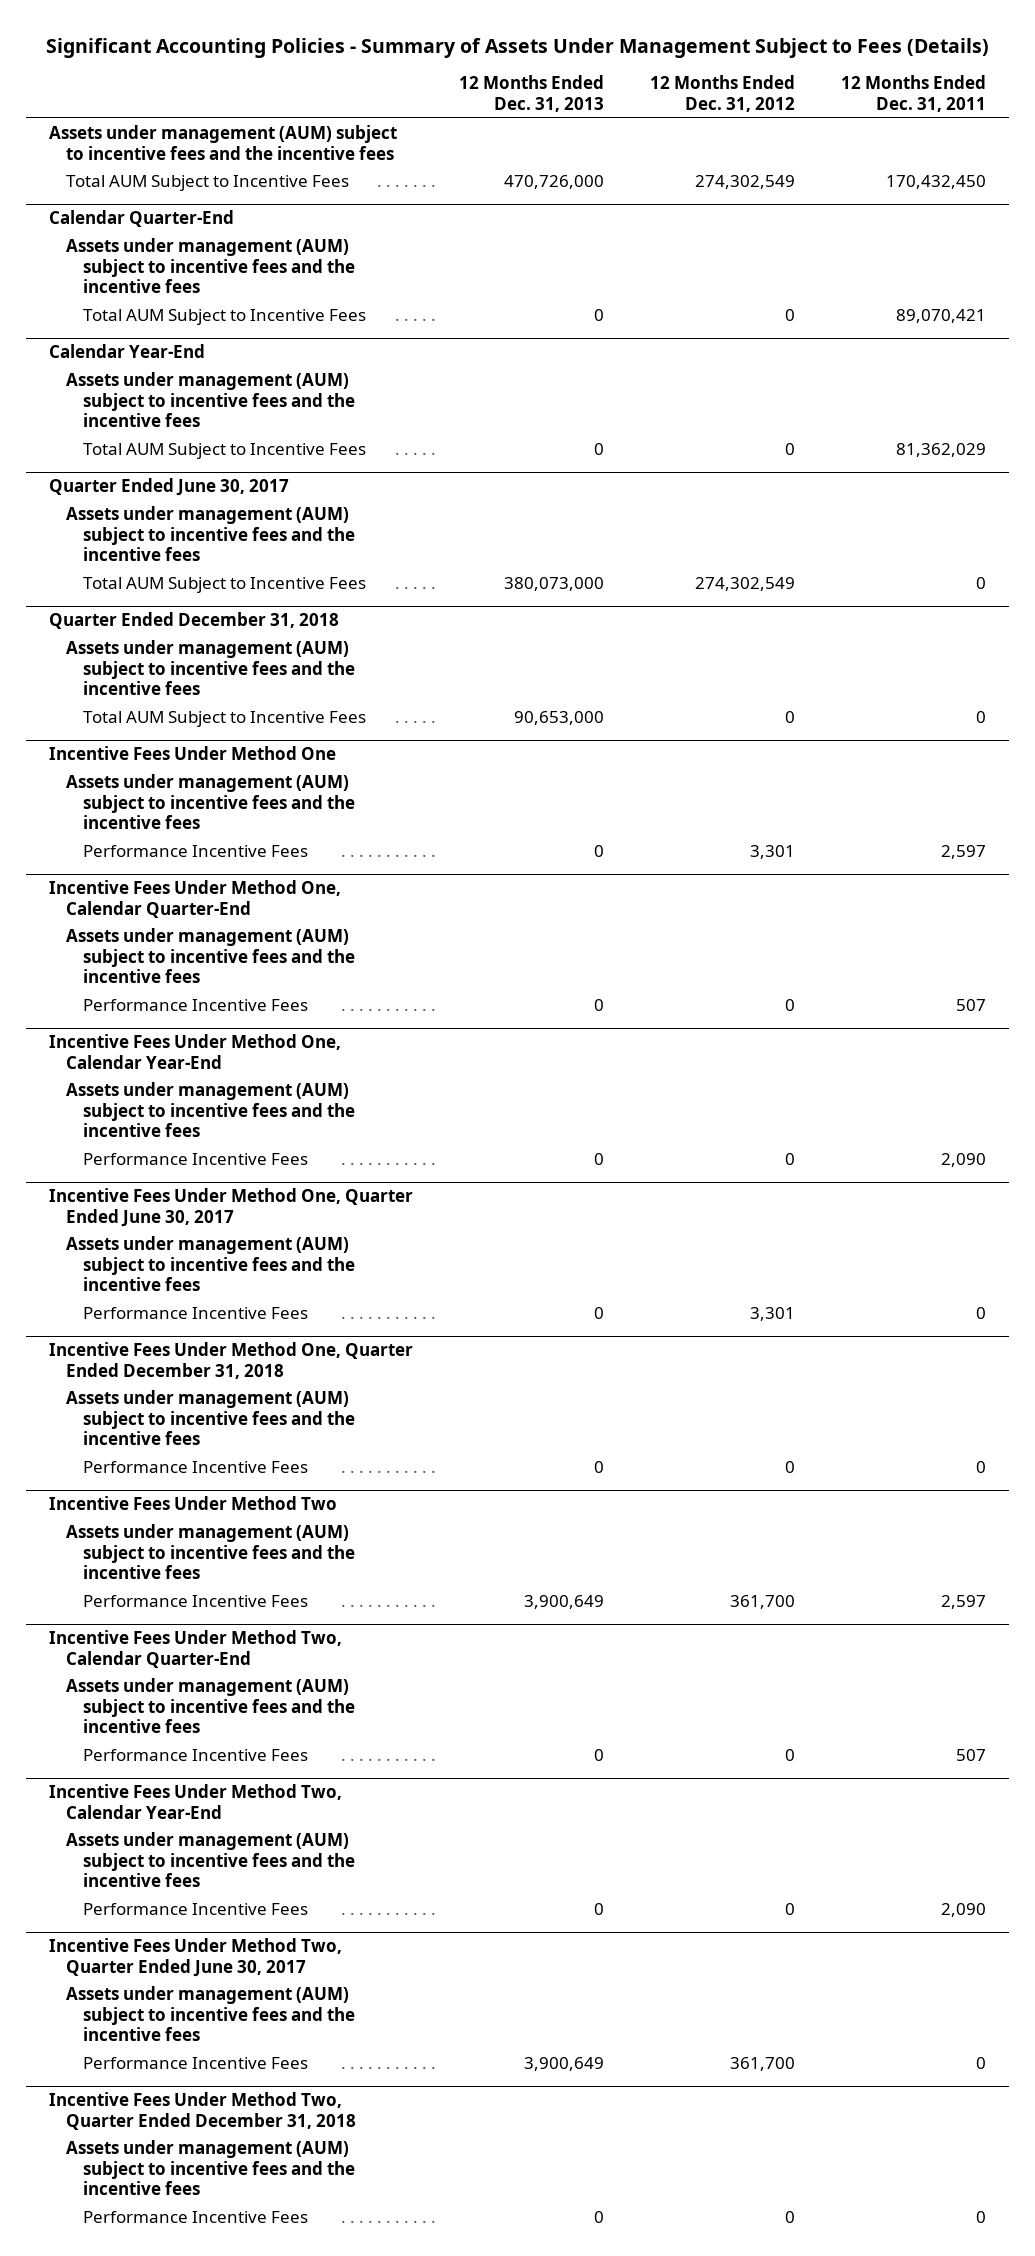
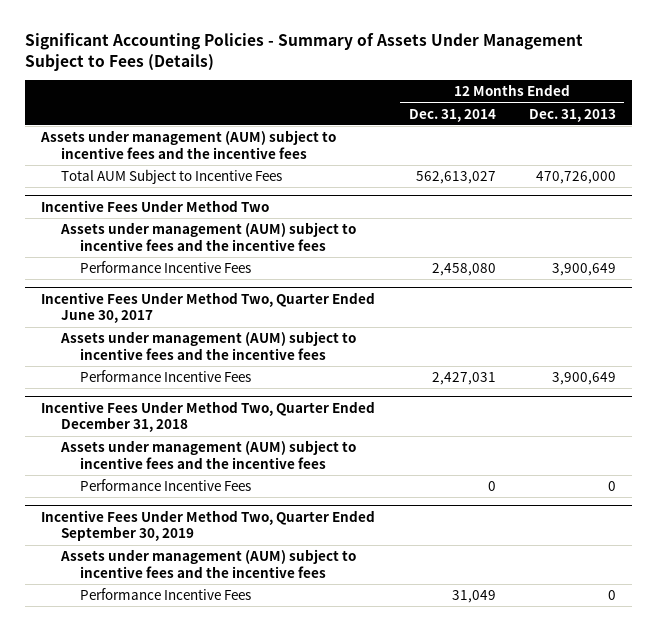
- | 12 Months Ended Dec. 31, 2013 | 12 Months Ended Dec. 31, 2012 | 12 Months Ended Dec. 31, 2011
+ | 12 Months Ended Dec. 31, 2014 | 12 Months Ended Dec. 31, 2013
- Calendar Quarter-End
- Assets under management (AUM) subject to incentive fees and the incentive fees
- Total AUM Subject to Incentive Fees | 0 | 0 | 89,070,421
- Calendar Year-End
- Assets under management (AUM) subject to incentive fees and the incentive fees
- Total AUM Subject to Incentive Fees | 0 | 0 | 81,362,029
- Quarter Ended June 30, 2017
- Assets under management (AUM) subject to incentive fees and the incentive fees
- Total AUM Subject to Incentive Fees | 380,073,000 | 274,302,549 | 0
- Quarter Ended December 31, 2018
- Assets under management (AUM) subject to incentive fees and the incentive fees
- Total AUM Subject to Incentive Fees | 90,653,000 | 0 | 0
- Incentive Fees Under Method One
- Assets under management (AUM) subject to incentive fees and the incentive fees
- Performance Incentive Fees | 0 | 3,301 | 2,597
- Incentive Fees Under Method One, Calendar Quarter-End
- Assets under management (AUM) subject to incentive fees and the incentive fees
- Performance Incentive Fees | 0 | 0 | 507
- Incentive Fees Under Method One, Calendar Year-End
- Assets under management (AUM) subject to incentive fees and the incentive fees
- Performance Incentive Fees | 0 | 0 | 2,090
- Incentive Fees Under Method One, Quarter Ended June 30, 2017
- Assets under management (AUM) subject to incentive fees and the incentive fees
- Performance Incentive Fees | 0 | 3,301 | 0
- Incentive Fees Under Method One, Quarter Ended December 31, 2018
- Assets under management (AUM) subject to incentive fees and the incentive fees
- Performance Incentive Fees | 0 | 0 | 0
- Incentive Fees Under Method Two, Calendar Quarter-End
- Assets under management (AUM) subject to incentive fees and the incentive fees
- Performance Incentive Fees | 0 | 0 | 507
- Incentive Fees Under Method Two, Calendar Year-End
- Assets under management (AUM) subject to incentive fees and the incentive fees
- Performance Incentive Fees | 0 | 0 | 2,090
+ Incentive Fees Under Method Two, Quarter Ended September 30, 2019
+ Assets under management (AUM) subject to incentive fees and the incentive fees
+ Performance Incentive Fees | 31,049 | 0

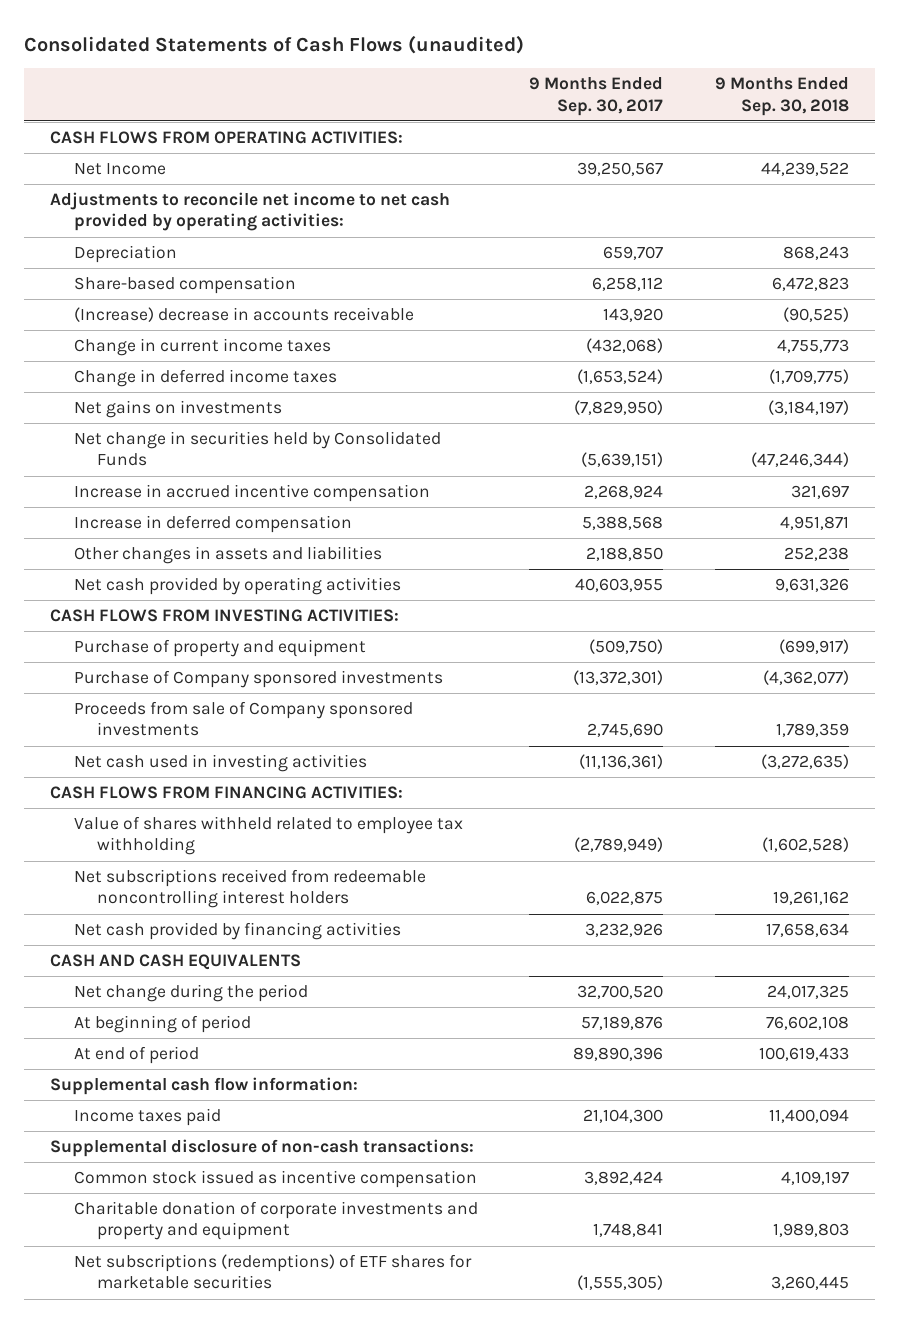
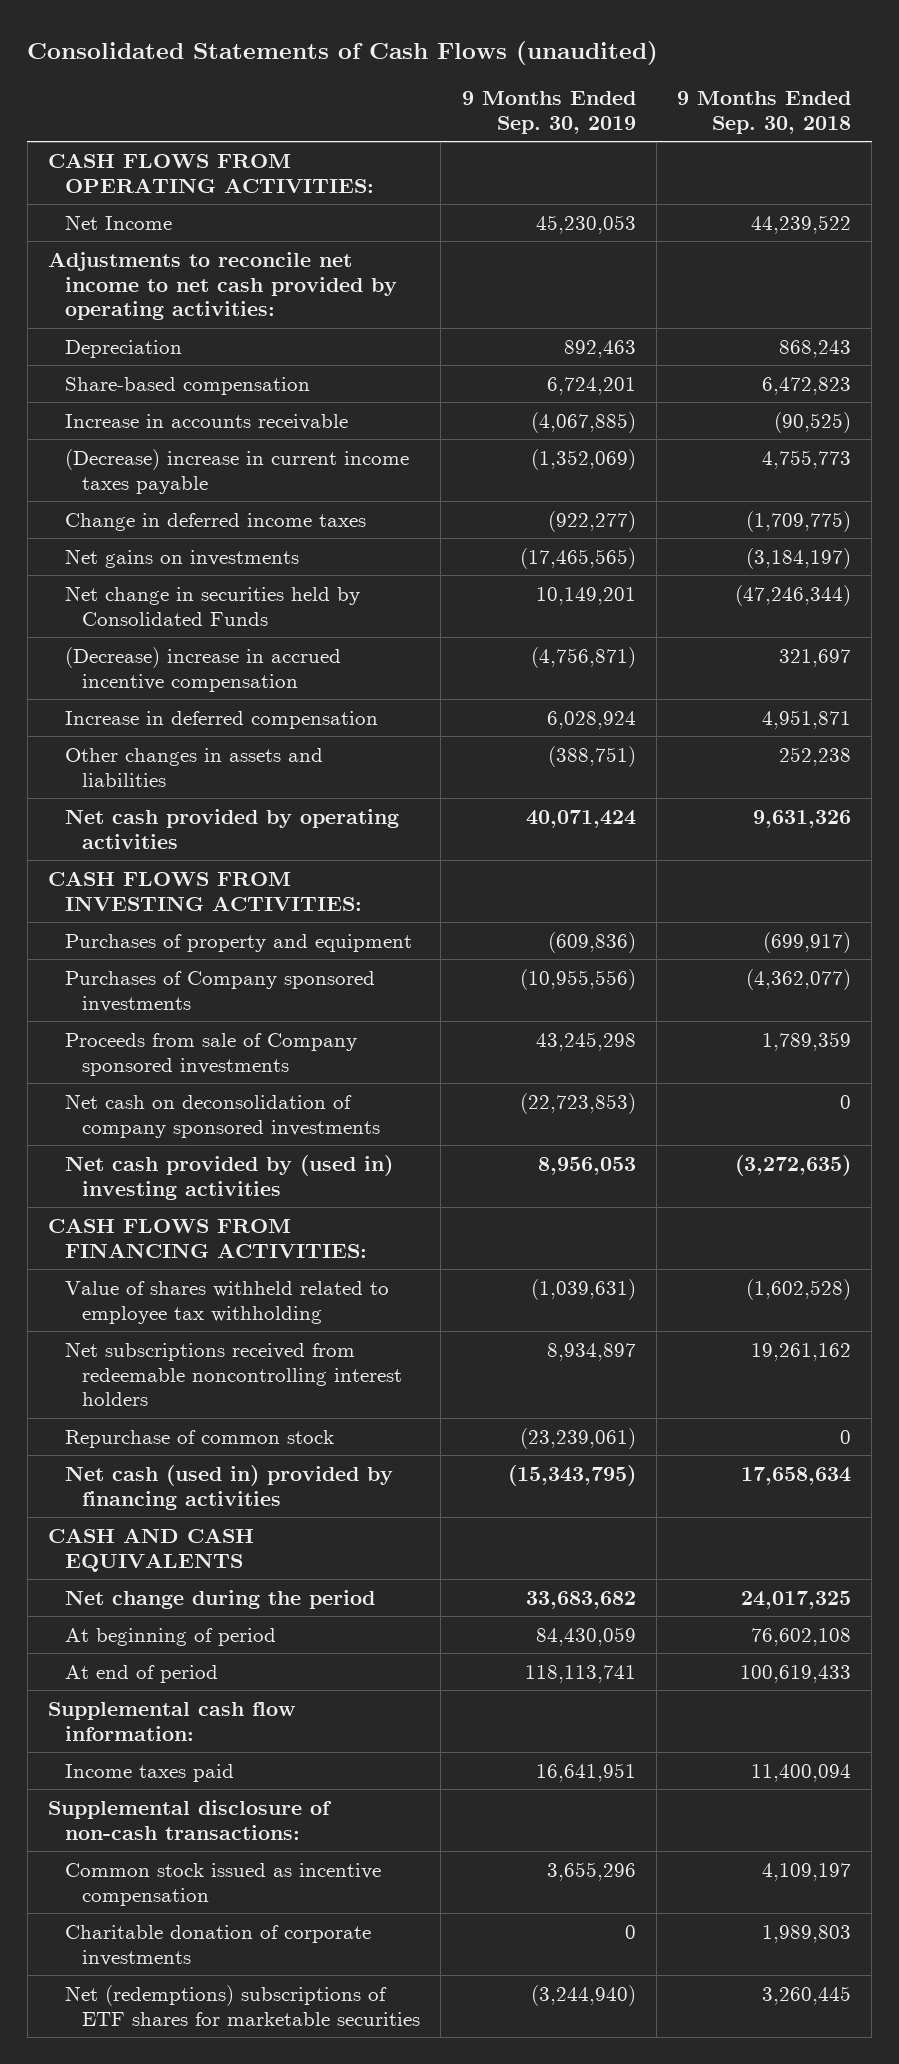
- | 9 Months Ended Sep. 30, 2017 | 9 Months Ended Sep. 30, 2018
+ | 9 Months Ended Sep. 30, 2019 | 9 Months Ended Sep. 30, 2018
- (Increase) decrease in accounts receivable | 143,920 | (90,525)
- Change in current income taxes | (432,068) | 4,755,773
+ Increase in accounts receivable | (4,067,885) | (90,525)
+ (Decrease) increase in current income taxes payable | (1,352,069) | 4,755,773
- Increase in accrued incentive compensation | 2,268,924 | 321,697
+ (Decrease) increase in accrued incentive compensation | (4,756,871) | 321,697
- Purchase of property and equipment | (509,750) | (699,917)
- Purchase of Company sponsored investments | (13,372,301) | (4,362,077)
+ Purchases of property and equipment | (609,836) | (699,917)
+ Purchases of Company sponsored investments | (10,955,556) | (4,362,077)
- Net cash used in investing activities | (11,136,361) | (3,272,635)
+ Net cash on deconsolidation of company sponsored investments | (22,723,853) | 0
+ Net cash provided by (used in) investing activities | 8,956,053 | (3,272,635)
- Net cash provided by financing activities | 3,232,926 | 17,658,634
+ Repurchase of common stock | (23,239,061) | 0
+ Net cash (used in) provided by financing activities | (15,343,795) | 17,658,634
- Charitable donation of corporate investments and property and equipment | 1,748,841 | 1,989,803
- Net subscriptions (redemptions) of ETF shares for marketable securities | (1,555,305) | 3,260,445
+ Charitable donation of corporate investments | 0 | 1,989,803
+ Net (redemptions) subscriptions of ETF shares for marketable securities | (3,244,940) | 3,260,445

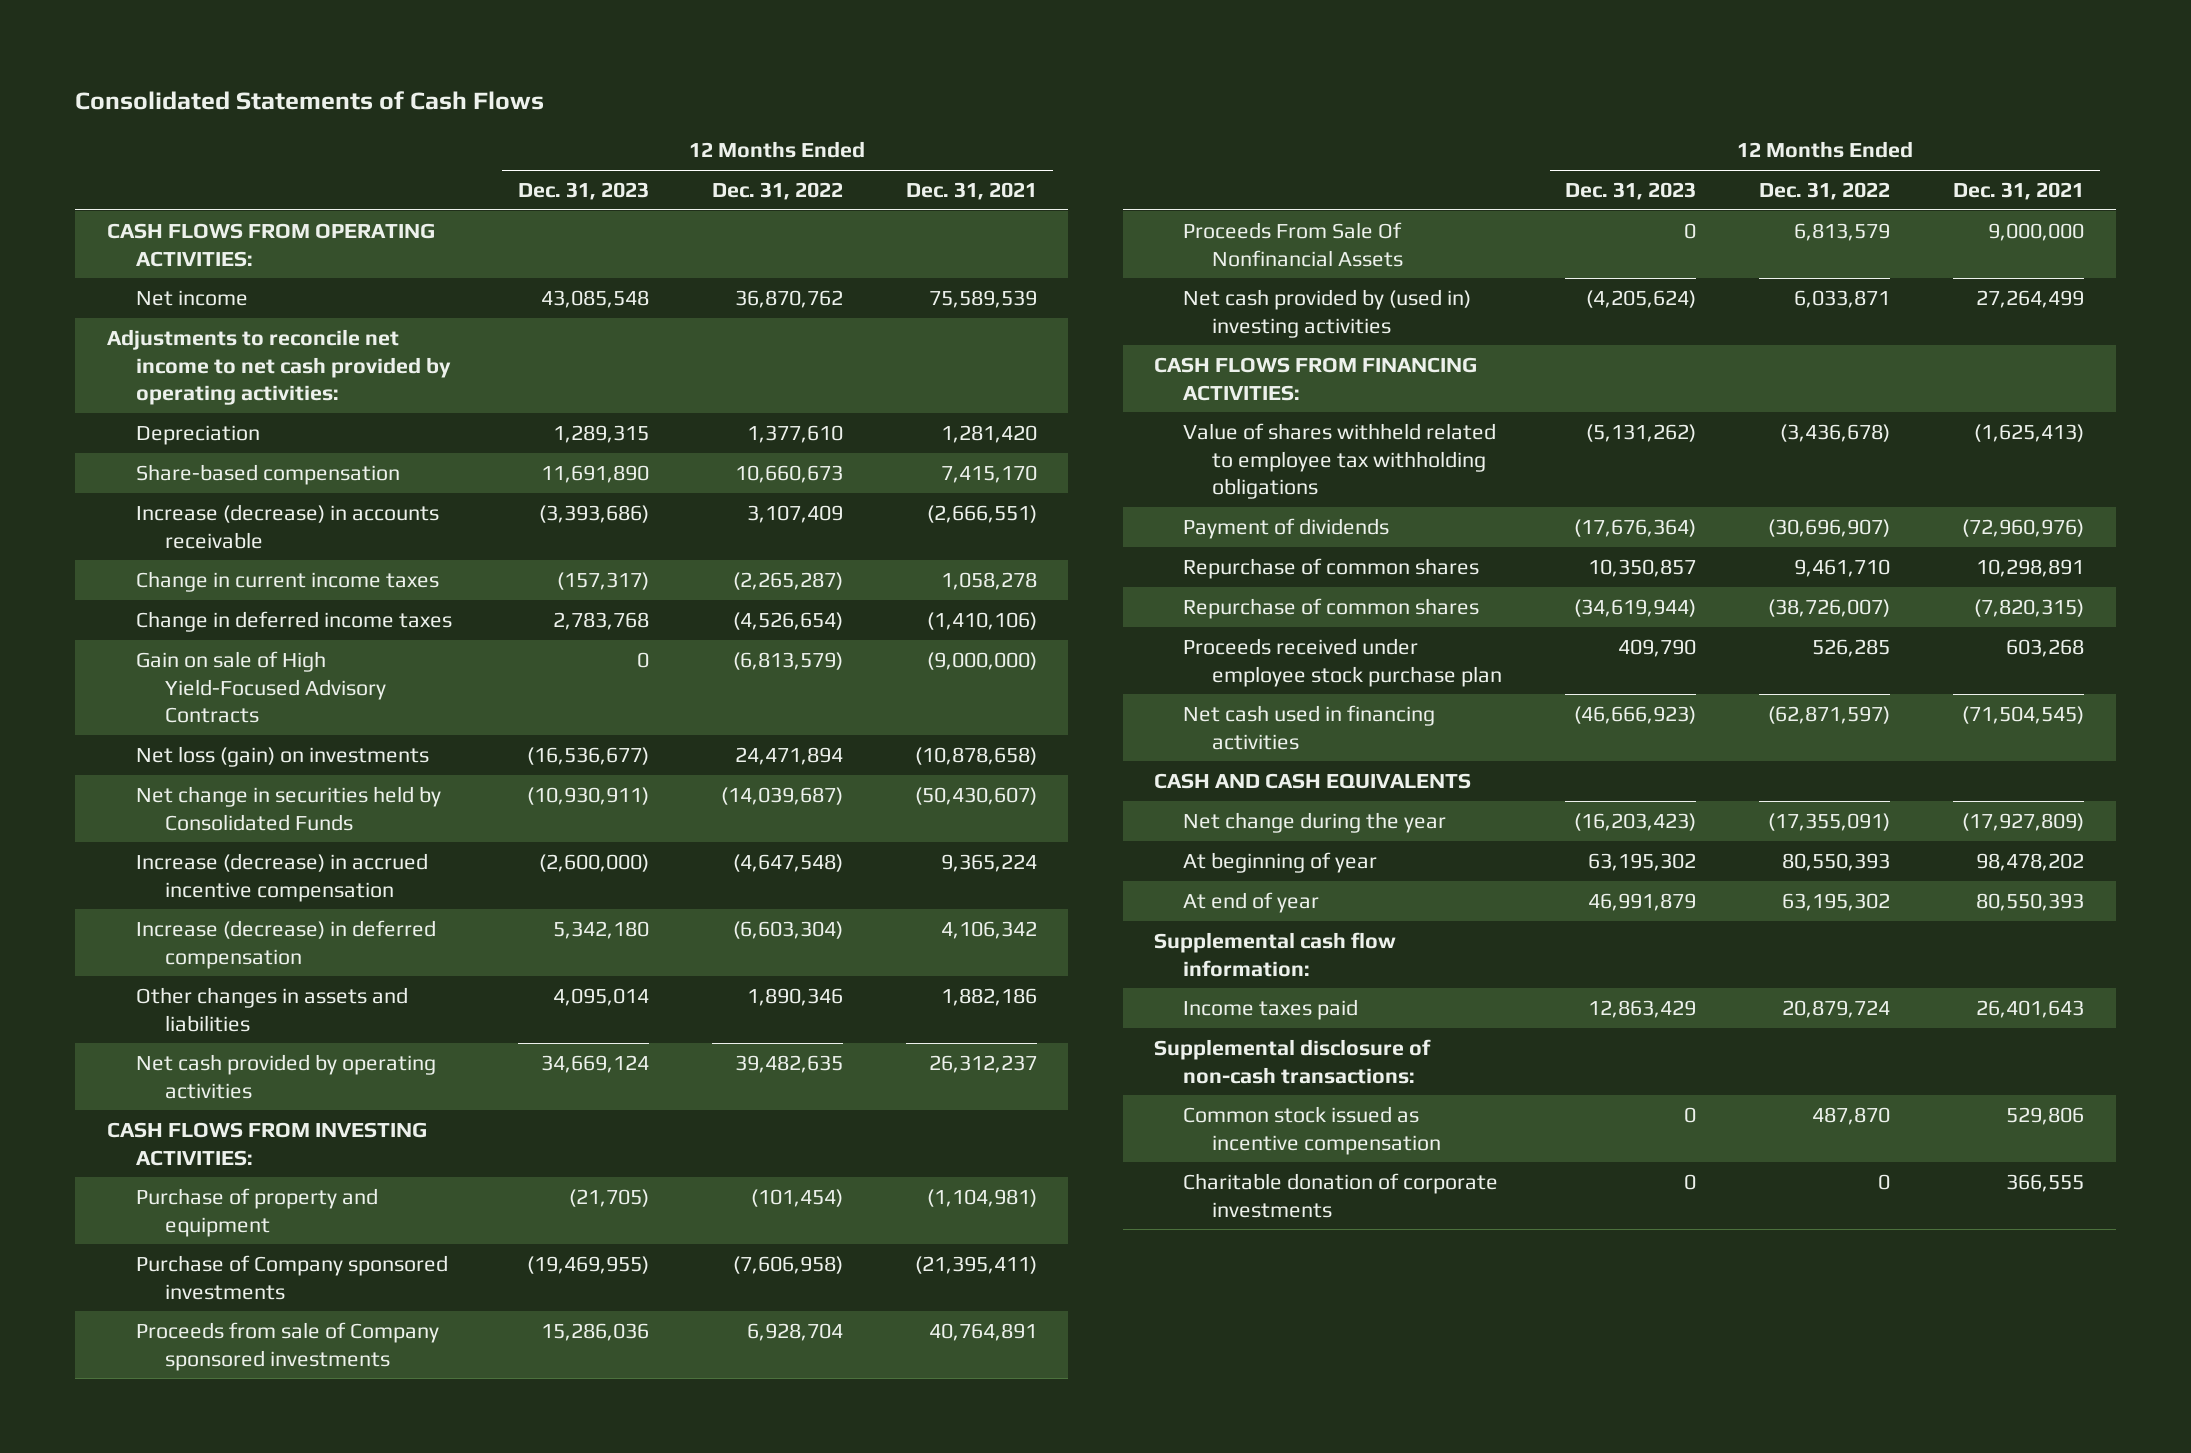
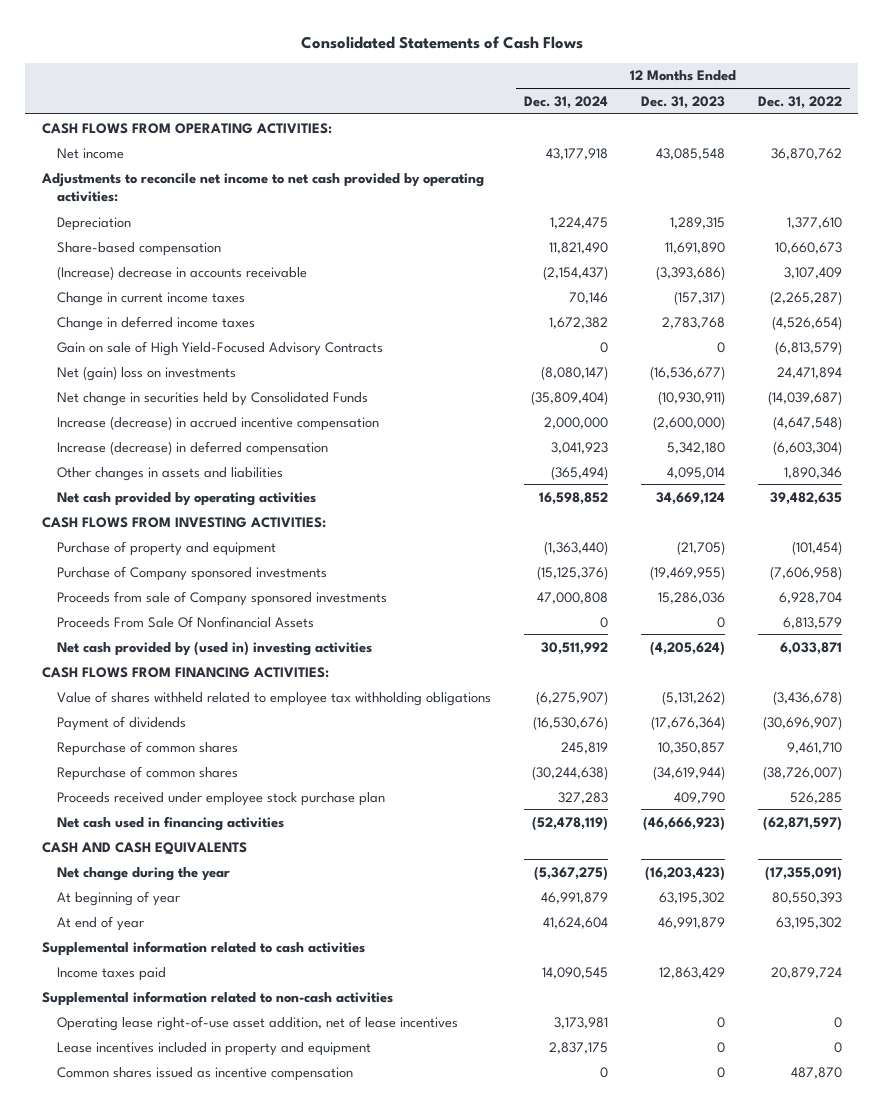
- | 12 Months Ended Dec. 31, 2023 | 12 Months Ended Dec. 31, 2022 | 12 Months Ended Dec. 31, 2021
+ | 12 Months Ended Dec. 31, 2024 | 12 Months Ended Dec. 31, 2023 | 12 Months Ended Dec. 31, 2022
- Increase (decrease) in accounts receivable | (3,393,686) | 3,107,409 | (2,666,551)
+ (Increase) decrease in accounts receivable | (2,154,437) | (3,393,686) | 3,107,409
- Net loss (gain) on investments | (16,536,677) | 24,471,894 | (10,878,658)
+ Net (gain) loss on investments | (8,080,147) | (16,536,677) | 24,471,894
- Supplemental cash flow information:
+ Supplemental information related to cash activities
- Supplemental disclosure of non-cash transactions:
- Common stock issued as incentive compensation | 0 | 487,870 | 529,806
- Charitable donation of corporate investments | 0 | 0 | 366,555
+ Supplemental information related to non-cash activities
+ Operating lease right-of-use asset addition, net of lease incentives | 3,173,981 | 0 | 0
+ Lease incentives included in property and equipment | 2,837,175 | 0 | 0
+ Common shares issued as incentive compensation | 0 | 0 | 487,870

